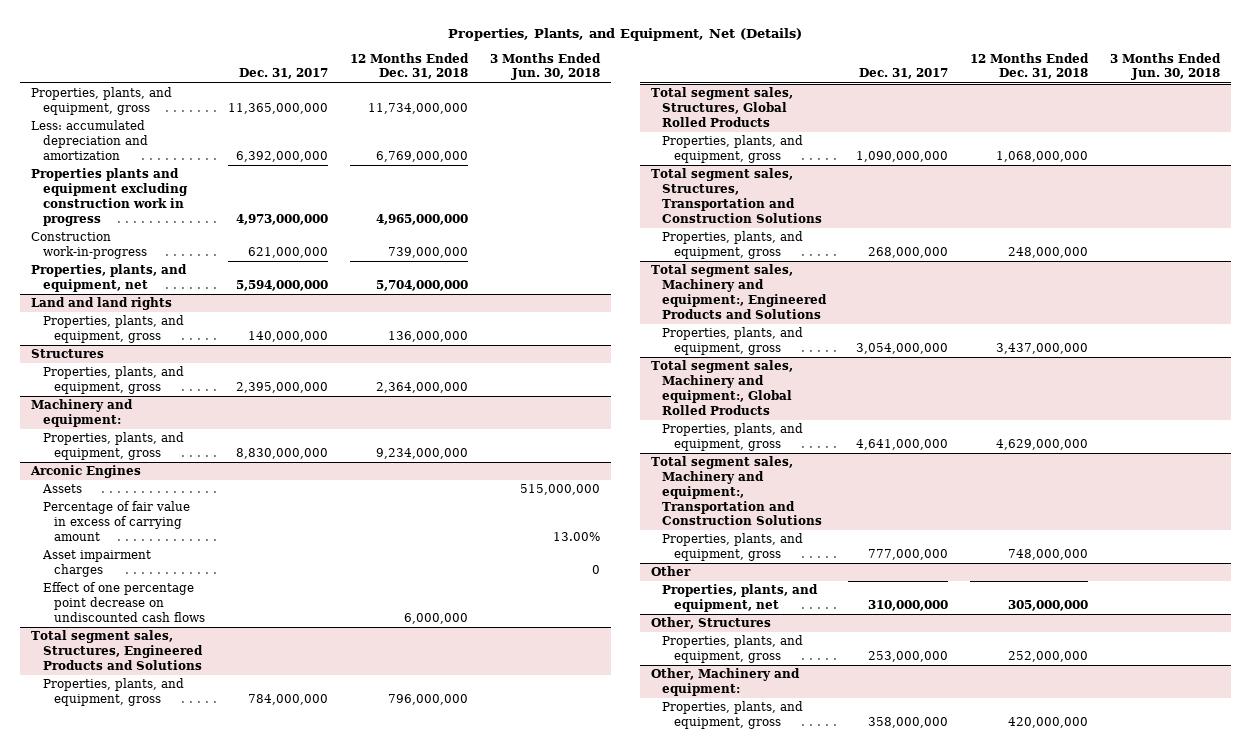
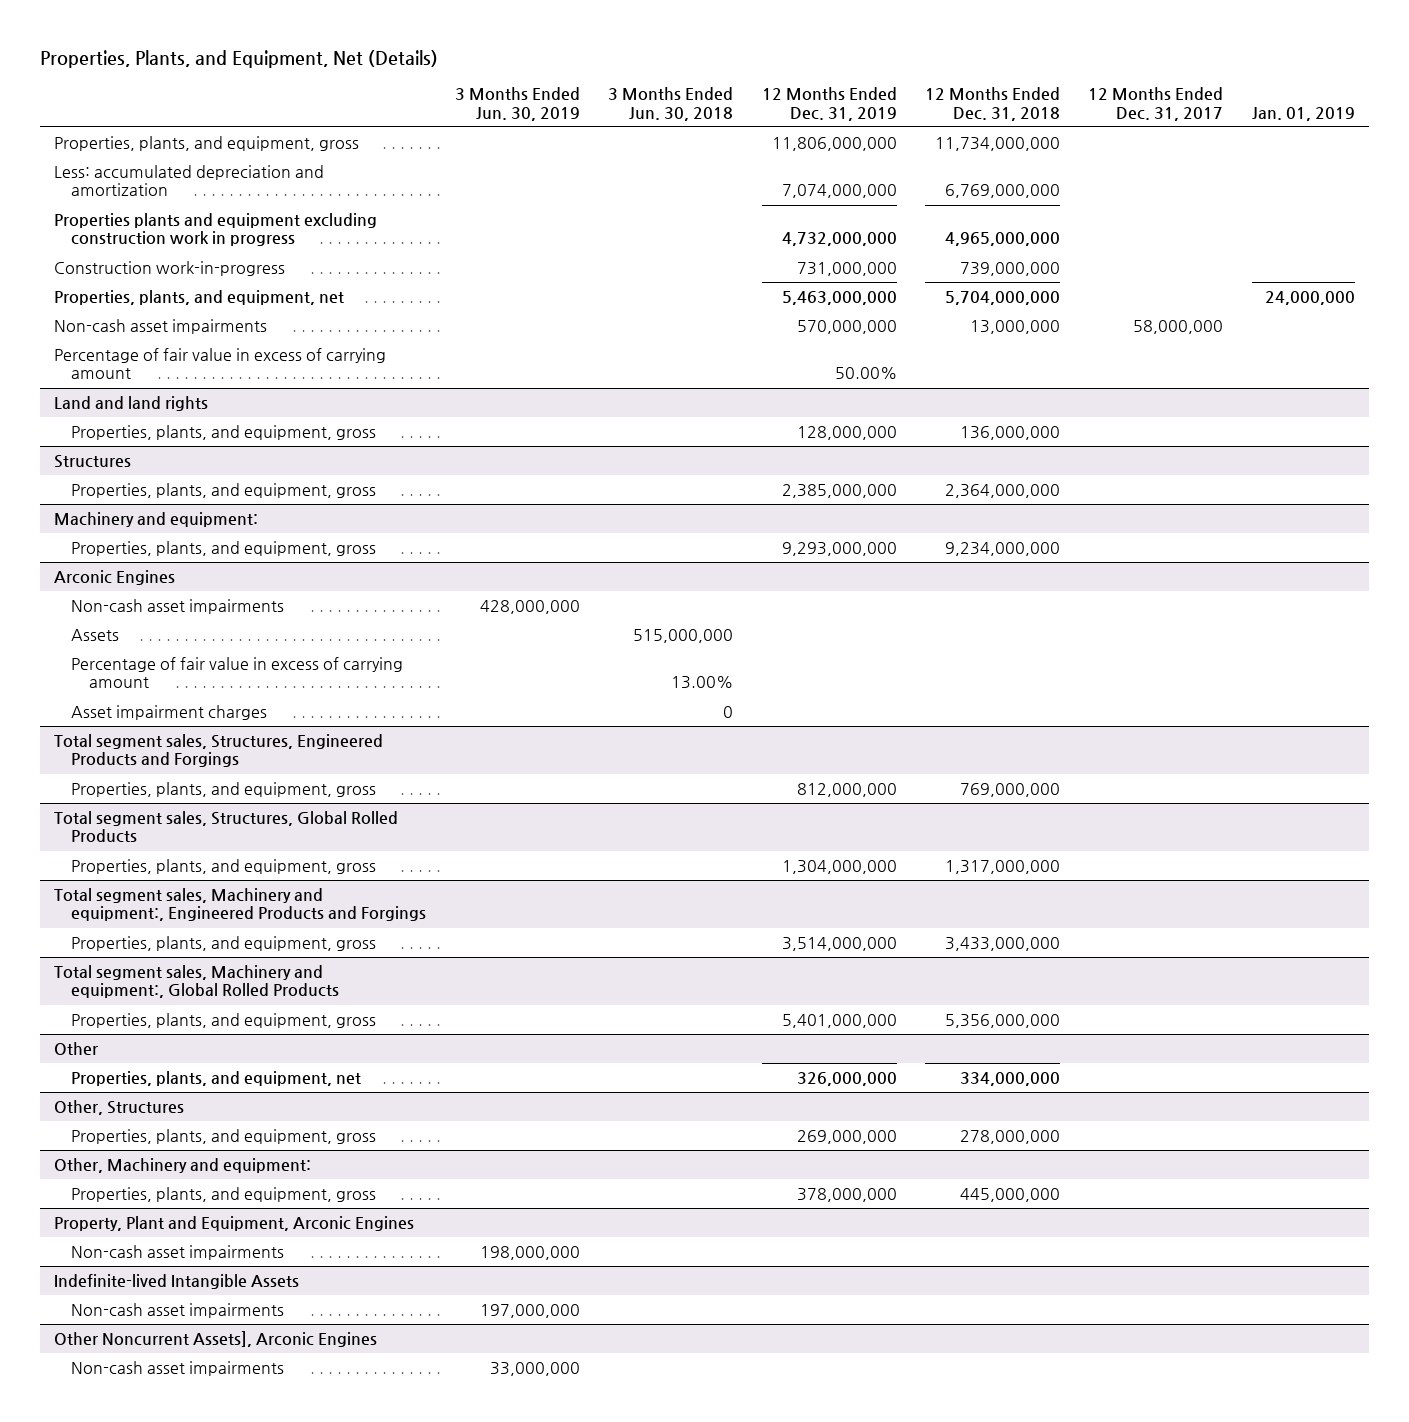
- | Dec. 31, 2017 | 12 Months Ended Dec. 31, 2018 | 3 Months Ended Jun. 30, 2018
+ | 3 Months Ended Jun. 30, 2019 | 3 Months Ended Jun. 30, 2018 | 12 Months Ended Dec. 31, 2019 | 12 Months Ended Dec. 31, 2018 | 12 Months Ended Dec. 31, 2017 | Jan. 01, 2019
+ Non-cash asset impairments | | | 570,000,000 | 13,000,000 | 58,000,000 |
+ Percentage of fair value in excess of carrying amount | | | 50.00% | | |
@ Arconic Engines
+ Non-cash asset impairments | 428,000,000 | | | | |
- Effect of one percentage point decrease on undiscounted cash flows | | 6,000,000 |
- Total segment sales, Structures, Engineered Products and Solutions
- Properties, plants, and equipment, gross | 784,000,000 | 796,000,000 |
+ Total segment sales, Structures, Engineered Products and Forgings
+ Properties, plants, and equipment, gross | | | 812,000,000 | 769,000,000 | |
@ Total segment sales, Structures, Global Rolled Products
- Properties, plants, and equipment, gross | 1,090,000,000 | 1,068,000,000 |
- Total segment sales, Structures, Transportation and Construction Solutions
- Properties, plants, and equipment, gross | 268,000,000 | 248,000,000 |
- Total segment sales, Machinery and equipment:, Engineered Products and Solutions
- Properties, plants, and equipment, gross | 3,054,000,000 | 3,437,000,000 |
@ Total segment sales, Structures, Global Rolled Products
+ Properties, plants, and equipment, gross | | | 1,304,000,000 | 1,317,000,000 | |
+ Total segment sales, Machinery and equipment:, Engineered Products and Forgings
+ Properties, plants, and equipment, gross | | | 3,514,000,000 | 3,433,000,000 | |
@ Total segment sales, Machinery and equipment:, Global Rolled Products
- Properties, plants, and equipment, gross | 4,641,000,000 | 4,629,000,000 |
- Total segment sales, Machinery and equipment:, Transportation and Construction Solutions
- Properties, plants, and equipment, gross | 777,000,000 | 748,000,000 |
@ Total segment sales, Machinery and equipment:, Global Rolled Products
+ Properties, plants, and equipment, gross | | | 5,401,000,000 | 5,356,000,000 | |
@ Other
- Properties, plants, and equipment, net | 310,000,000 | 305,000,000 |
+ Properties, plants, and equipment, net | | | 326,000,000 | 334,000,000 | |
@ Other, Structures
- Properties, plants, and equipment, gross | 253,000,000 | 252,000,000 |
+ Properties, plants, and equipment, gross | | | 269,000,000 | 278,000,000 | |
@ Other, Machinery and equipment:
- Properties, plants, and equipment, gross | 358,000,000 | 420,000,000 |
+ Properties, plants, and equipment, gross | | | 378,000,000 | 445,000,000 | |
+ Property, Plant and Equipment, Arconic Engines
+ Non-cash asset impairments | 198,000,000 | | | | |
+ Indefinite-lived Intangible Assets
+ Non-cash asset impairments | 197,000,000 | | | | |
+ Other Noncurrent Assets], Arconic Engines
+ Non-cash asset impairments | 33,000,000 | | | | |

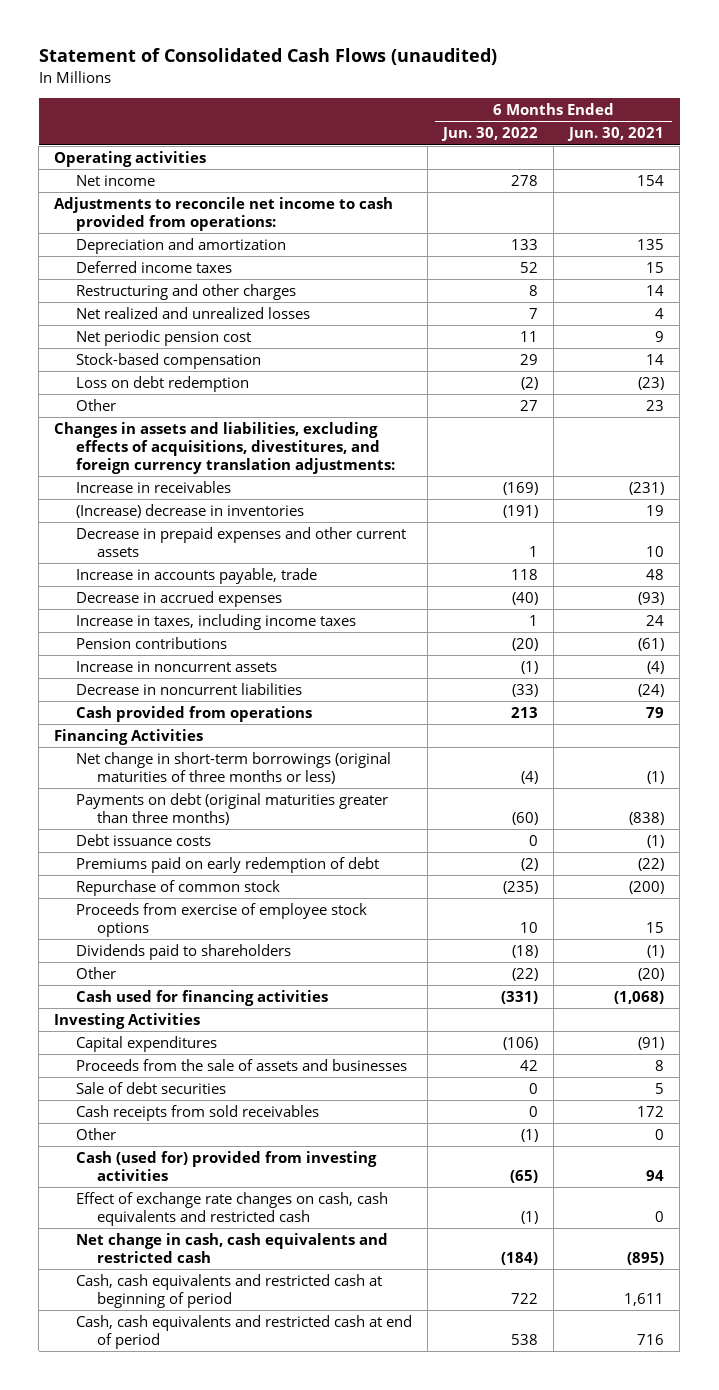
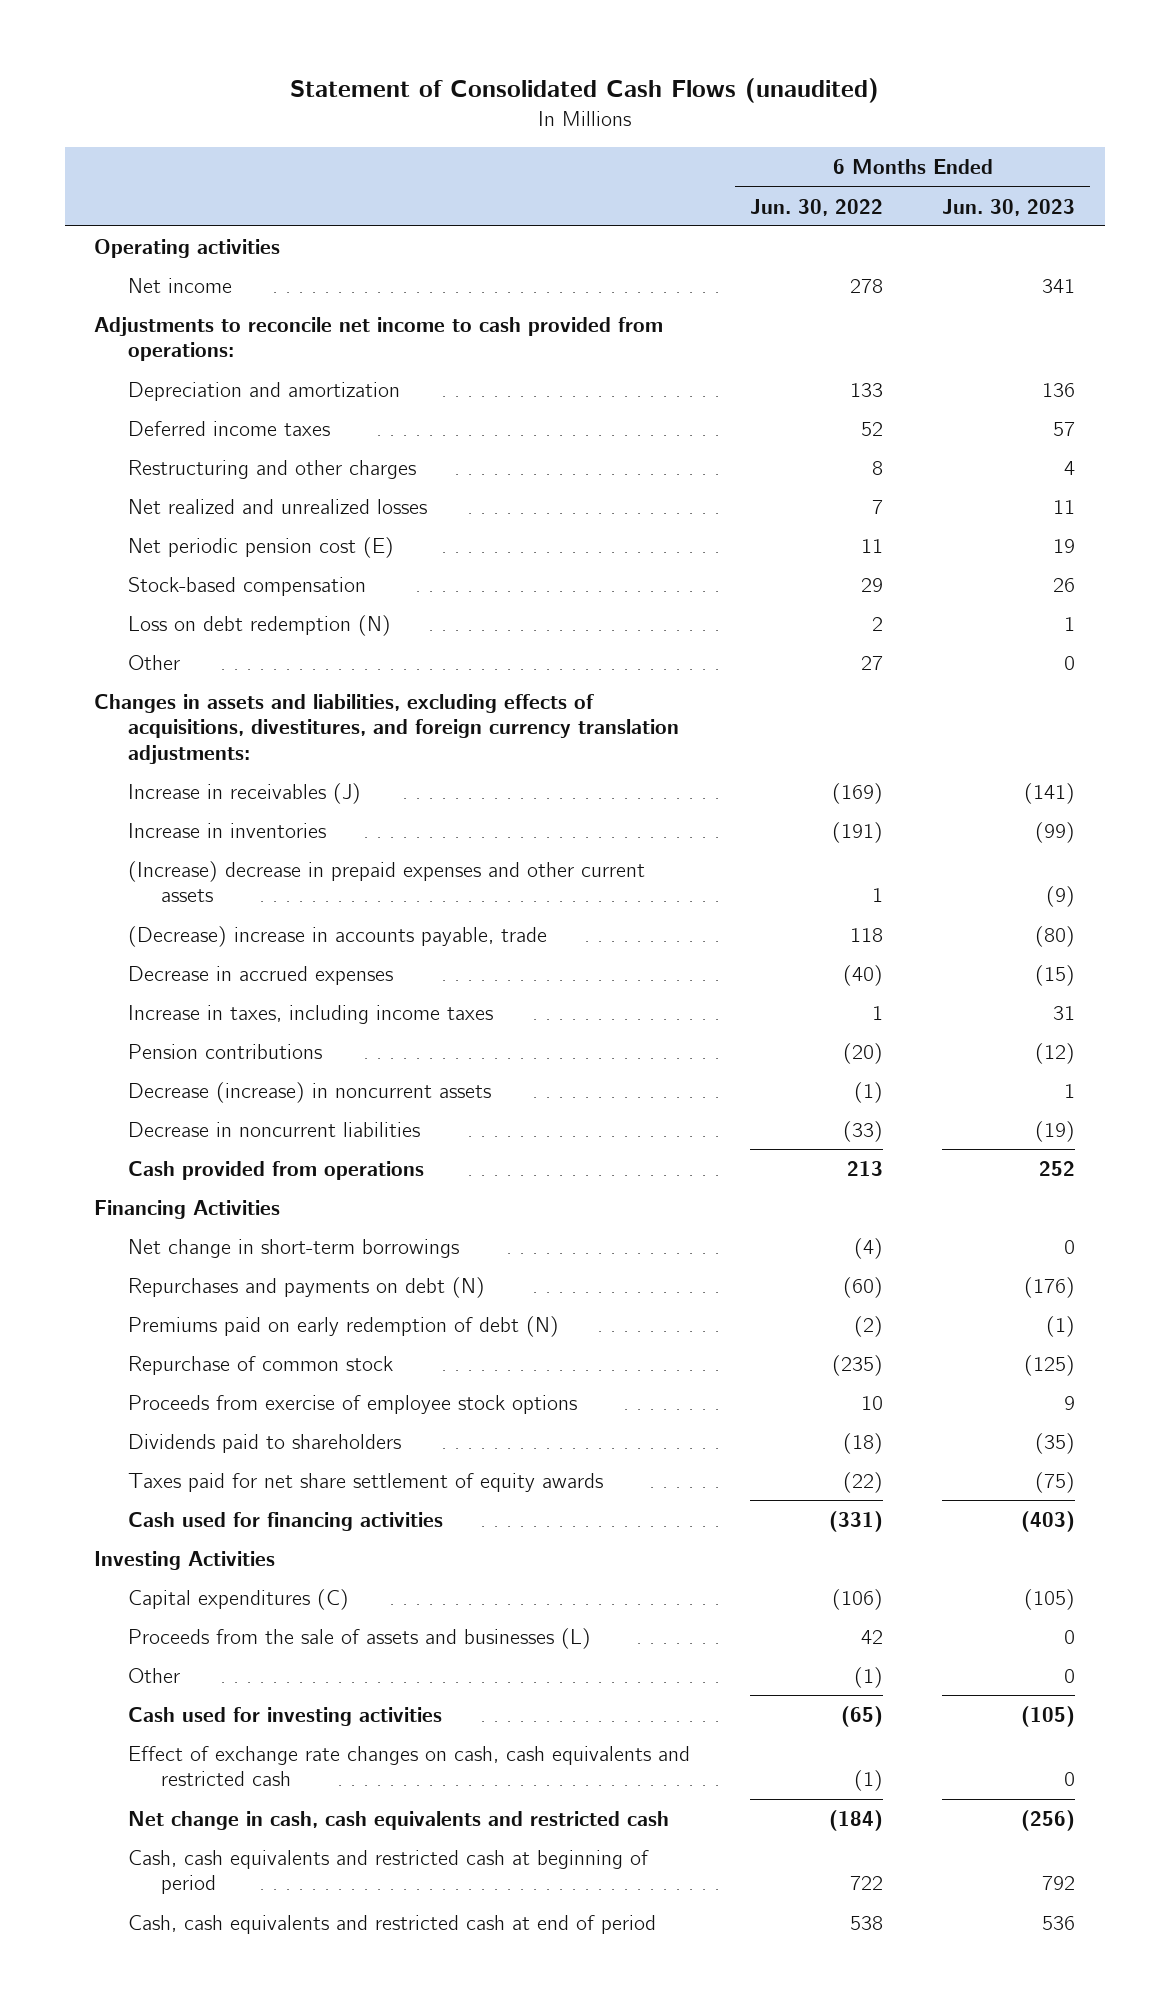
- | 6 Months Ended Jun. 30, 2022 | 6 Months Ended Jun. 30, 2021
+ | 6 Months Ended Jun. 30, 2022 | 6 Months Ended Jun. 30, 2023
- Net periodic pension cost | 11 | 9
+ Net periodic pension cost (E) | 11 | 19
- Loss on debt redemption | (2) | (23)
+ Loss on debt redemption (N) | 2 | 1
- Increase in receivables | (169) | (231)
- (Increase) decrease in inventories | (191) | 19
- Decrease in prepaid expenses and other current assets | 1 | 10
- Increase in accounts payable, trade | 118 | 48
+ Increase in receivables (J) | (169) | (141)
+ Increase in inventories | (191) | (99)
+ (Increase) decrease in prepaid expenses and other current assets | 1 | (9)
+ (Decrease) increase in accounts payable, trade | 118 | (80)
- Increase in noncurrent assets | (1) | (4)
+ Decrease (increase) in noncurrent assets | (1) | 1
- Net change in short-term borrowings (original maturities of three months or less) | (4) | (1)
- Payments on debt (original maturities greater than three months) | (60) | (838)
- Debt issuance costs | 0 | (1)
- Premiums paid on early redemption of debt | (2) | (22)
+ Net change in short-term borrowings | (4) | 0
+ Repurchases and payments on debt (N) | (60) | (176)
+ Premiums paid on early redemption of debt (N) | (2) | (1)
- Other | (22) | (20)
+ Taxes paid for net share settlement of equity awards | (22) | (75)
- Capital expenditures | (106) | (91)
- Proceeds from the sale of assets and businesses | 42 | 8
- Sale of debt securities | 0 | 5
- Cash receipts from sold receivables | 0 | 172
+ Capital expenditures (C) | (106) | (105)
+ Proceeds from the sale of assets and businesses (L) | 42 | 0
- Cash (used for) provided from investing activities | (65) | 94
+ Cash used for investing activities | (65) | (105)

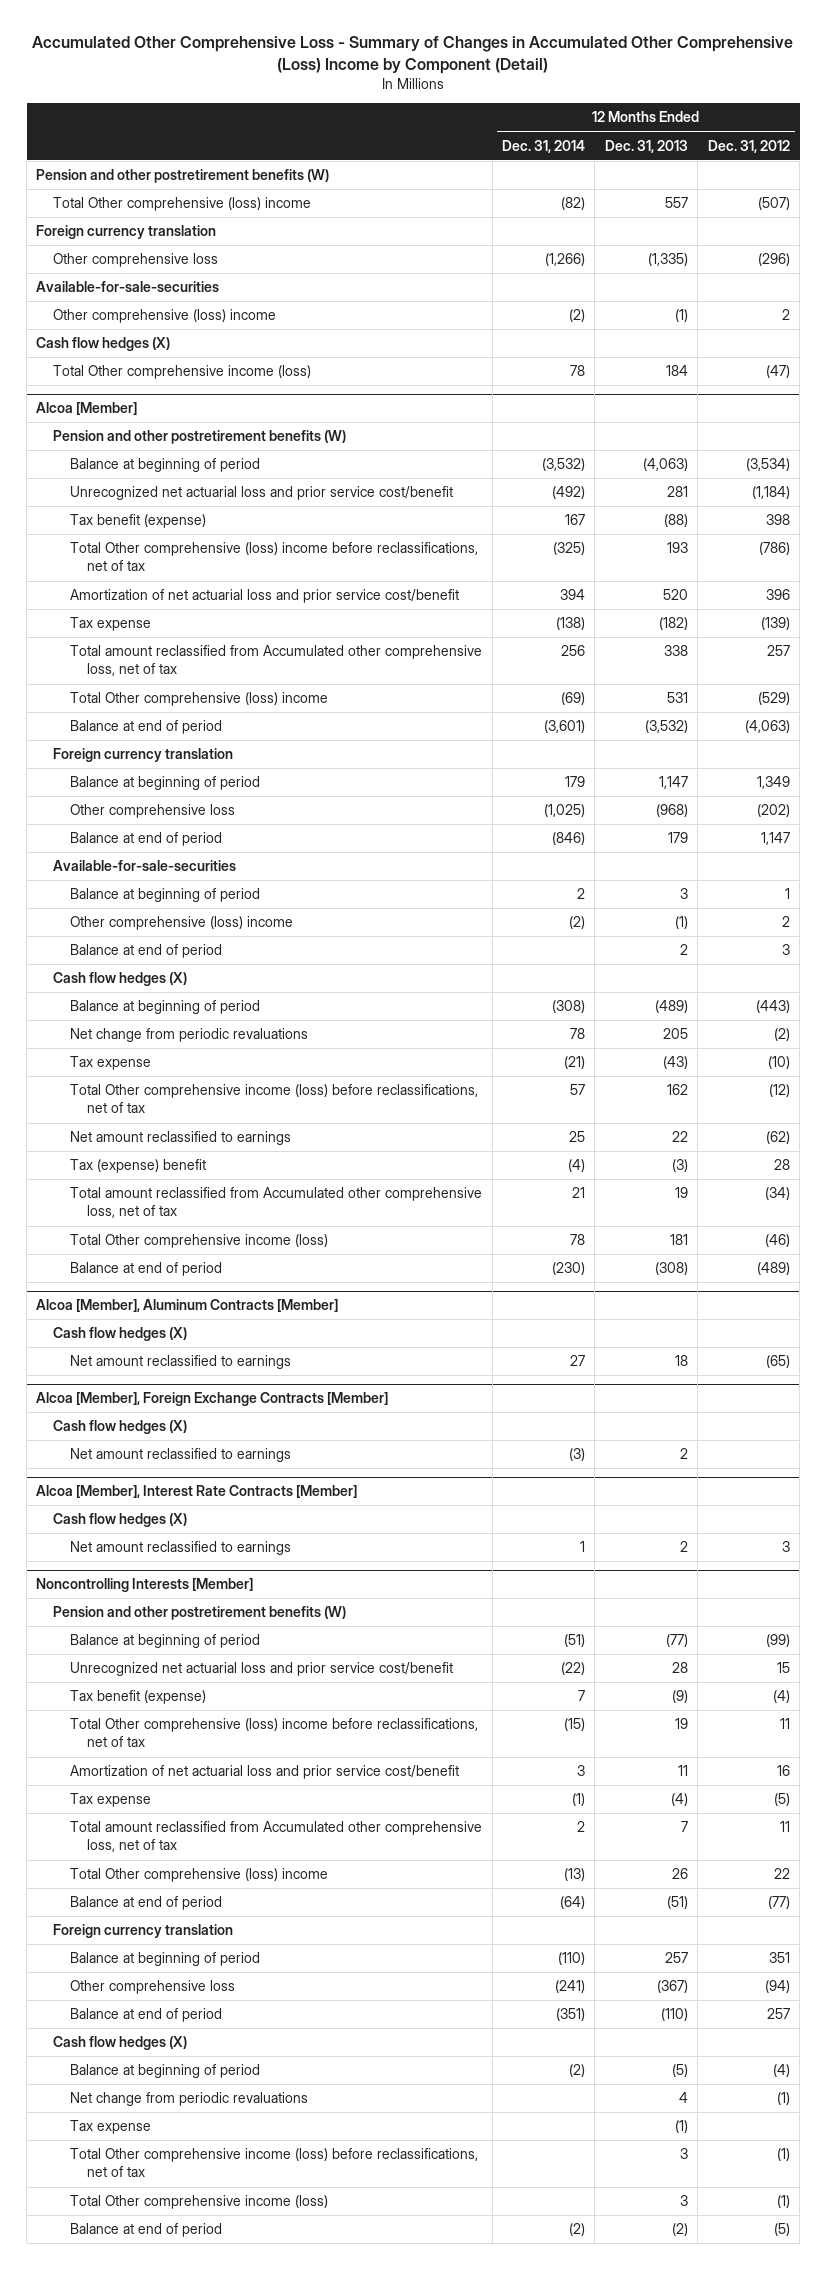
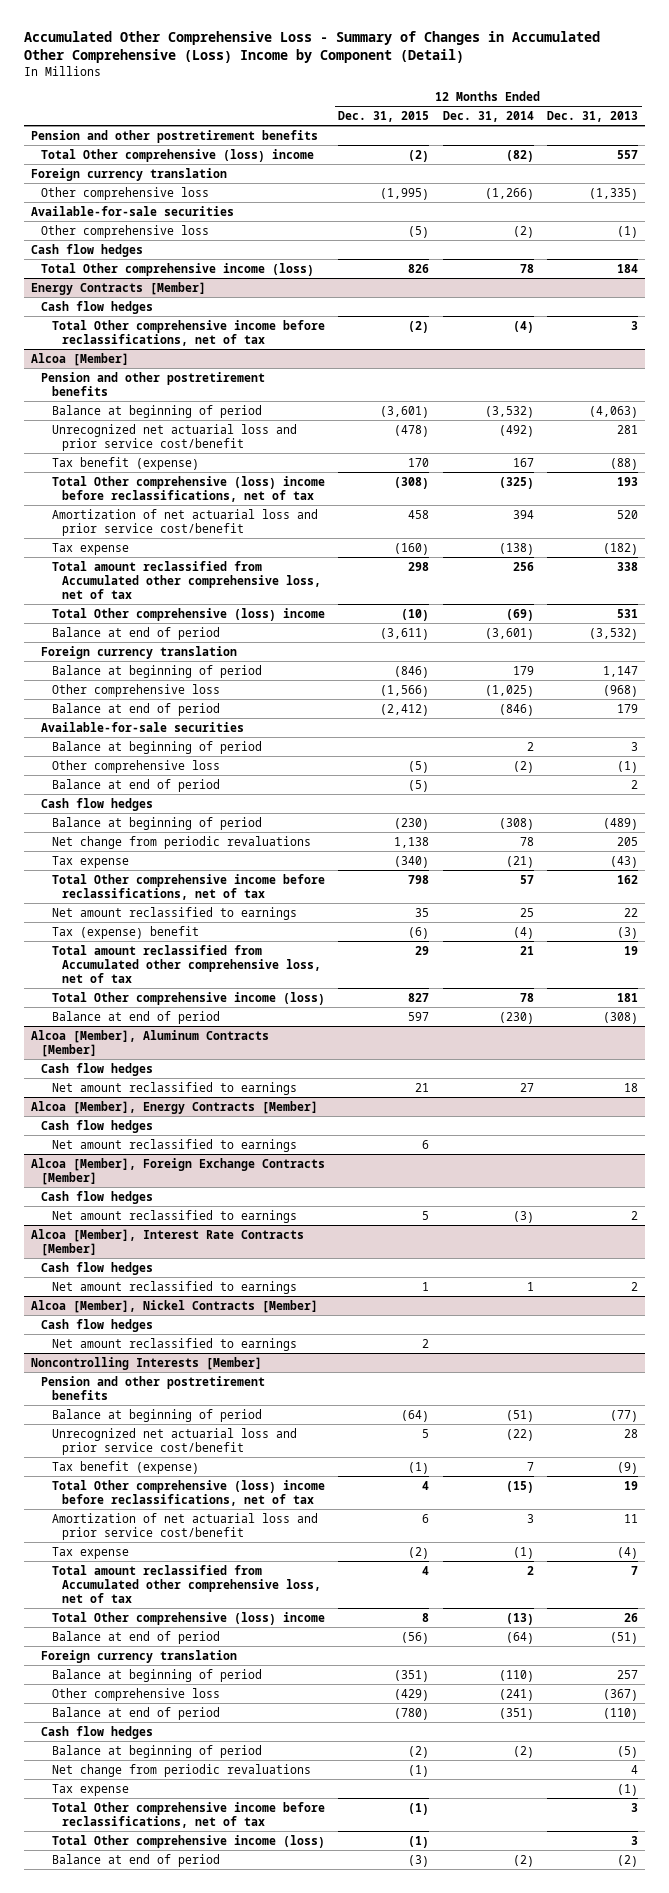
- | 12 Months Ended Dec. 31, 2014 | 12 Months Ended Dec. 31, 2013 | 12 Months Ended Dec. 31, 2012
+ | 12 Months Ended Dec. 31, 2015 | 12 Months Ended Dec. 31, 2014 | 12 Months Ended Dec. 31, 2013
- Pension and other postretirement benefits (W)
+ Pension and other postretirement benefits
- Available-for-sale-securities
- Other comprehensive (loss) income | (2) | (1) | 2
- Cash flow hedges (X)
+ Available-for-sale securities
+ Other comprehensive loss | (5) | (2) | (1)
+ Cash flow hedges
+ Energy Contracts [Member]
+ Cash flow hedges
+ Total Other comprehensive income before reclassifications, net of tax | (2) | (4) | 3
@ Alcoa [Member]
- Pension and other postretirement benefits (W)
+ Pension and other postretirement benefits
- Available-for-sale-securities
+ Available-for-sale securities
- Other comprehensive (loss) income | (2) | (1) | 2
+ Other comprehensive loss | (5) | (2) | (1)
- Cash flow hedges (X)
+ Cash flow hedges
- Total Other comprehensive income (loss) before reclassifications, net of tax | 57 | 162 | (12)
+ Total Other comprehensive income before reclassifications, net of tax | 798 | 57 | 162
@ Alcoa [Member], Aluminum Contracts [Member]
- Cash flow hedges (X)
+ Cash flow hedges
+ Alcoa [Member], Energy Contracts [Member]
+ Cash flow hedges
+ Net amount reclassified to earnings | 6 | |
@ Alcoa [Member], Foreign Exchange Contracts [Member]
- Cash flow hedges (X)
+ Cash flow hedges
@ Alcoa [Member], Interest Rate Contracts [Member]
- Cash flow hedges (X)
+ Cash flow hedges
+ Alcoa [Member], Nickel Contracts [Member]
+ Cash flow hedges
+ Net amount reclassified to earnings | 2 | |
@ Noncontrolling Interests [Member]
- Pension and other postretirement benefits (W)
+ Pension and other postretirement benefits
- Cash flow hedges (X)
+ Cash flow hedges
- Total Other comprehensive income (loss) before reclassifications, net of tax | | 3 | (1)
+ Total Other comprehensive income before reclassifications, net of tax | (1) | | 3

